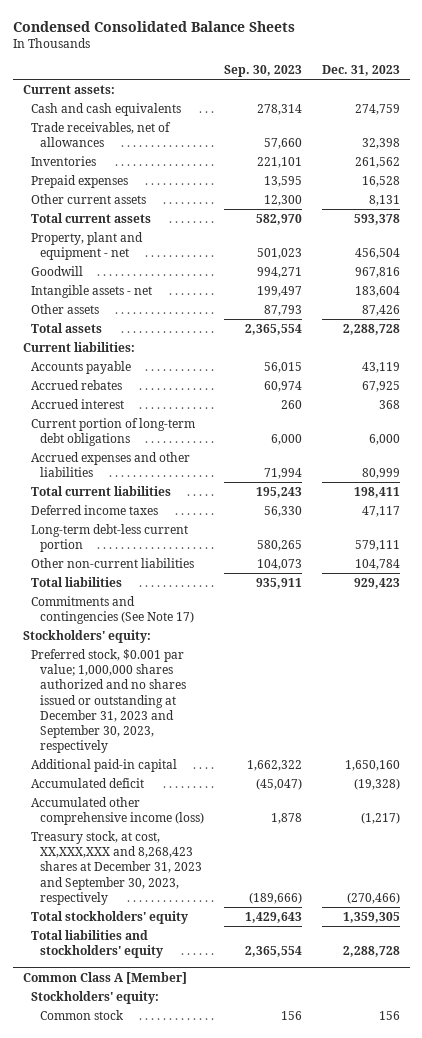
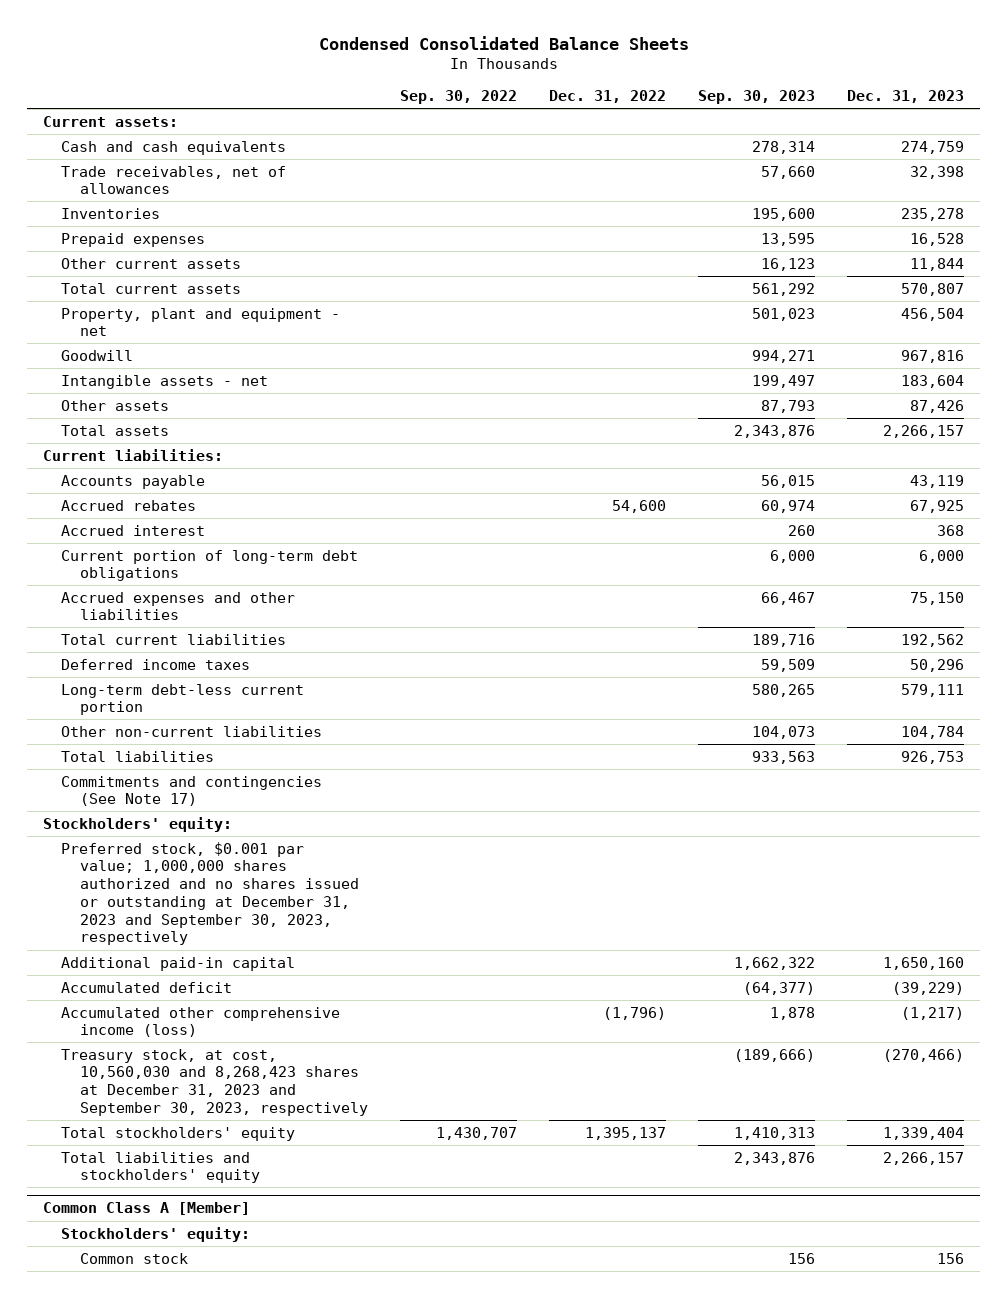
- | Sep. 30, 2023 | Dec. 31, 2023
+ | Sep. 30, 2022 | Dec. 31, 2022 | Sep. 30, 2023 | Dec. 31, 2023
- Inventories | 221,101 | 261,562
+ Inventories | | | 195,600 | 235,278
- Other current assets | 12,300 | 8,131
- Total current assets | 582,970 | 593,378
+ Other current assets | | | 16,123 | 11,844
+ Total current assets | | | 561,292 | 570,807
- Total assets | 2,365,554 | 2,288,728
+ Total assets | | | 2,343,876 | 2,266,157
- Accrued expenses and other liabilities | 71,994 | 80,999
- Total current liabilities | 195,243 | 198,411
- Deferred income taxes | 56,330 | 47,117
+ Accrued expenses and other liabilities | | | 66,467 | 75,150
+ Total current liabilities | | | 189,716 | 192,562
+ Deferred income taxes | | | 59,509 | 50,296
- Total liabilities | 935,911 | 929,423
+ Total liabilities | | | 933,563 | 926,753
- Accumulated deficit | (45,047) | (19,328)
+ Accumulated deficit | | | (64,377) | (39,229)
- Treasury stock, at cost, XX,XXX,XXX and 8,268,423 shares at December 31, 2023 and September 30, 2023, respectively | (189,666) | (270,466)
- Total stockholders' equity | 1,429,643 | 1,359,305
- Total liabilities and stockholders' equity | 2,365,554 | 2,288,728
+ Treasury stock, at cost, 10,560,030 and 8,268,423 shares at December 31, 2023 and September 30, 2023, respectively | | | (189,666) | (270,466)
+ Total stockholders' equity | 1,430,707 | 1,395,137 | 1,410,313 | 1,339,404
+ Total liabilities and stockholders' equity | | | 2,343,876 | 2,266,157

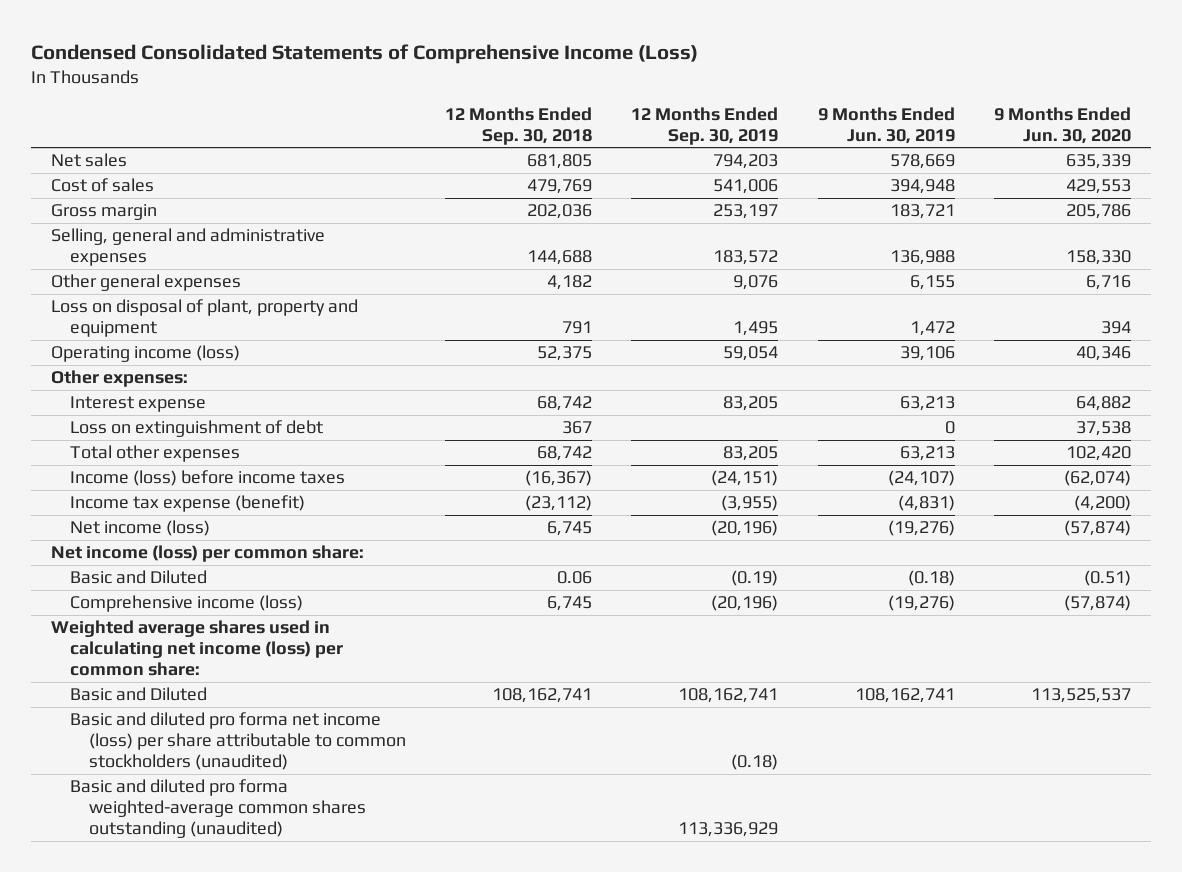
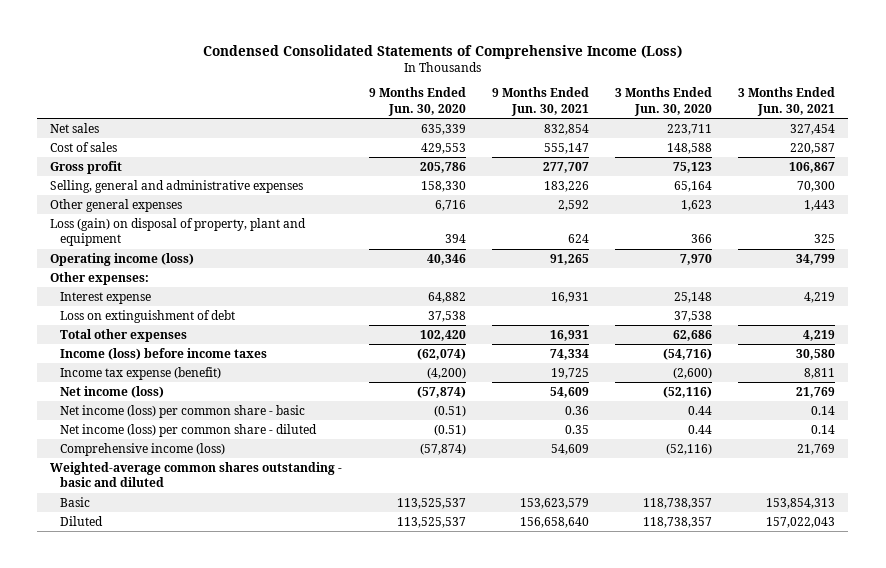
- | 12 Months Ended Sep. 30, 2018 | 12 Months Ended Sep. 30, 2019 | 9 Months Ended Jun. 30, 2019 | 9 Months Ended Jun. 30, 2020
+ | 9 Months Ended Jun. 30, 2020 | 9 Months Ended Jun. 30, 2021 | 3 Months Ended Jun. 30, 2020 | 3 Months Ended Jun. 30, 2021
- Gross margin | 202,036 | 253,197 | 183,721 | 205,786
+ Gross profit | 205,786 | 277,707 | 75,123 | 106,867
- Loss on disposal of plant, property and equipment | 791 | 1,495 | 1,472 | 394
+ Loss (gain) on disposal of property, plant and equipment | 394 | 624 | 366 | 325
- Net income (loss) per common share:
- Basic and Diluted | 0.06 | (0.19) | (0.18) | (0.51)
+ Net income (loss) per common share - basic | (0.51) | 0.36 | 0.44 | 0.14
+ Net income (loss) per common share - diluted | (0.51) | 0.35 | 0.44 | 0.14
- Weighted average shares used in calculating net income (loss) per common share:
- Basic and Diluted | 108,162,741 | 108,162,741 | 108,162,741 | 113,525,537
- Basic and diluted pro forma net income (loss) per share attributable to common stockholders (unaudited) | | (0.18) | |
- Basic and diluted pro forma weighted-average common shares outstanding (unaudited) | | 113,336,929 | |
+ Weighted-average common shares outstanding - basic and diluted
+ Basic | 113,525,537 | 153,623,579 | 118,738,357 | 153,854,313
+ Diluted | 113,525,537 | 156,658,640 | 118,738,357 | 157,022,043

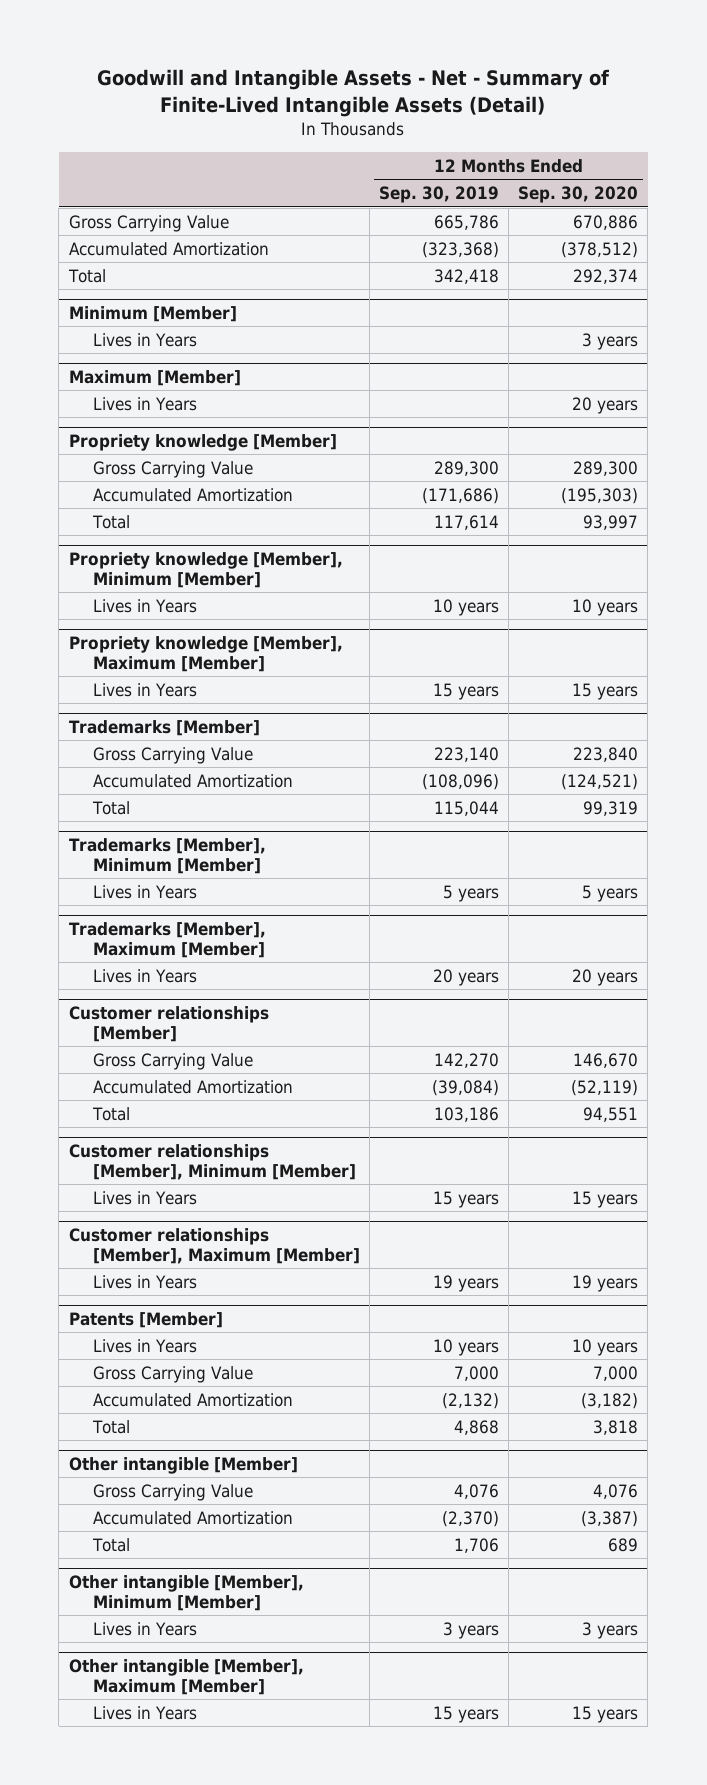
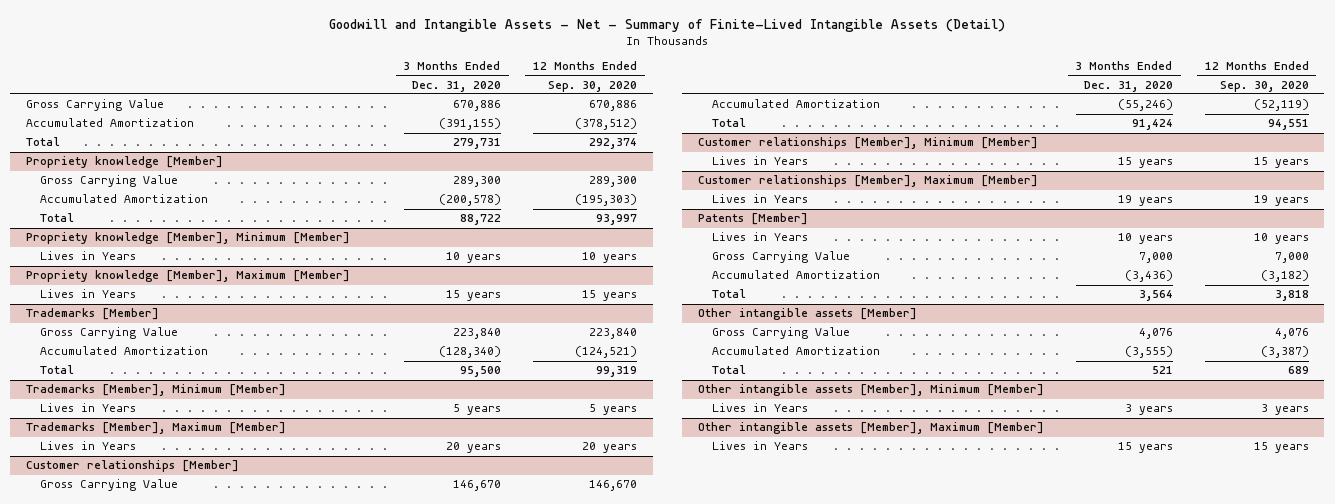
- | 12 Months Ended Sep. 30, 2019 | 12 Months Ended Sep. 30, 2020
+ | 3 Months Ended Dec. 31, 2020 | 12 Months Ended Sep. 30, 2020
- Minimum [Member]
- Lives in Years | | 3 years
- Maximum [Member]
- Lives in Years | | 20 years
- Other intangible [Member]
+ Other intangible assets [Member]
- Other intangible [Member], Minimum [Member]
+ Other intangible assets [Member], Minimum [Member]
- Other intangible [Member], Maximum [Member]
+ Other intangible assets [Member], Maximum [Member]

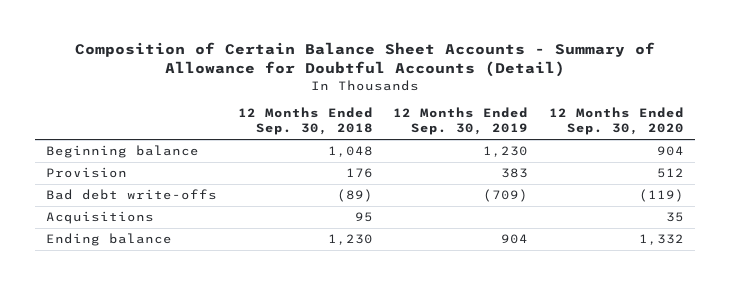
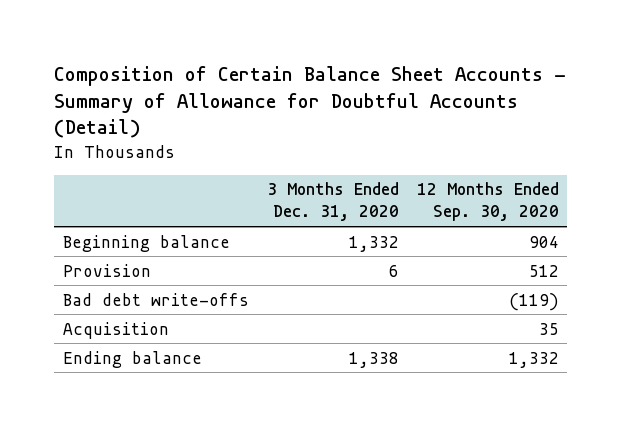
- | 12 Months Ended Sep. 30, 2018 | 12 Months Ended Sep. 30, 2019 | 12 Months Ended Sep. 30, 2020
+ | 3 Months Ended Dec. 31, 2020 | 12 Months Ended Sep. 30, 2020
- Acquisitions | 95 | | 35
+ Acquisition | | 35

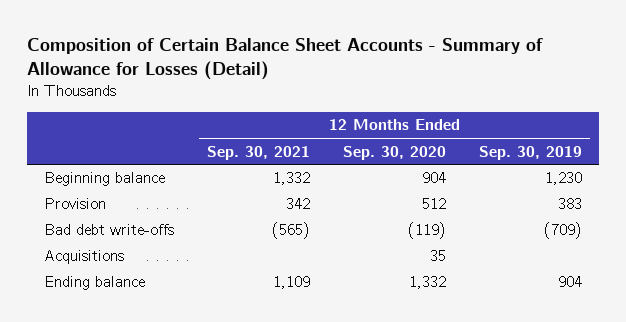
- Composition of Certain Balance Sheet Accounts - Summary of Allowance for Doubtful Accounts (Detail)
+ Composition of Certain Balance Sheet Accounts - Summary of Allowance for Losses (Detail)
- | 3 Months Ended Dec. 31, 2020 | 12 Months Ended Sep. 30, 2020
+ | 12 Months Ended Sep. 30, 2021 | 12 Months Ended Sep. 30, 2020 | 12 Months Ended Sep. 30, 2019
- Acquisition | | 35
+ Acquisitions | | 35 |

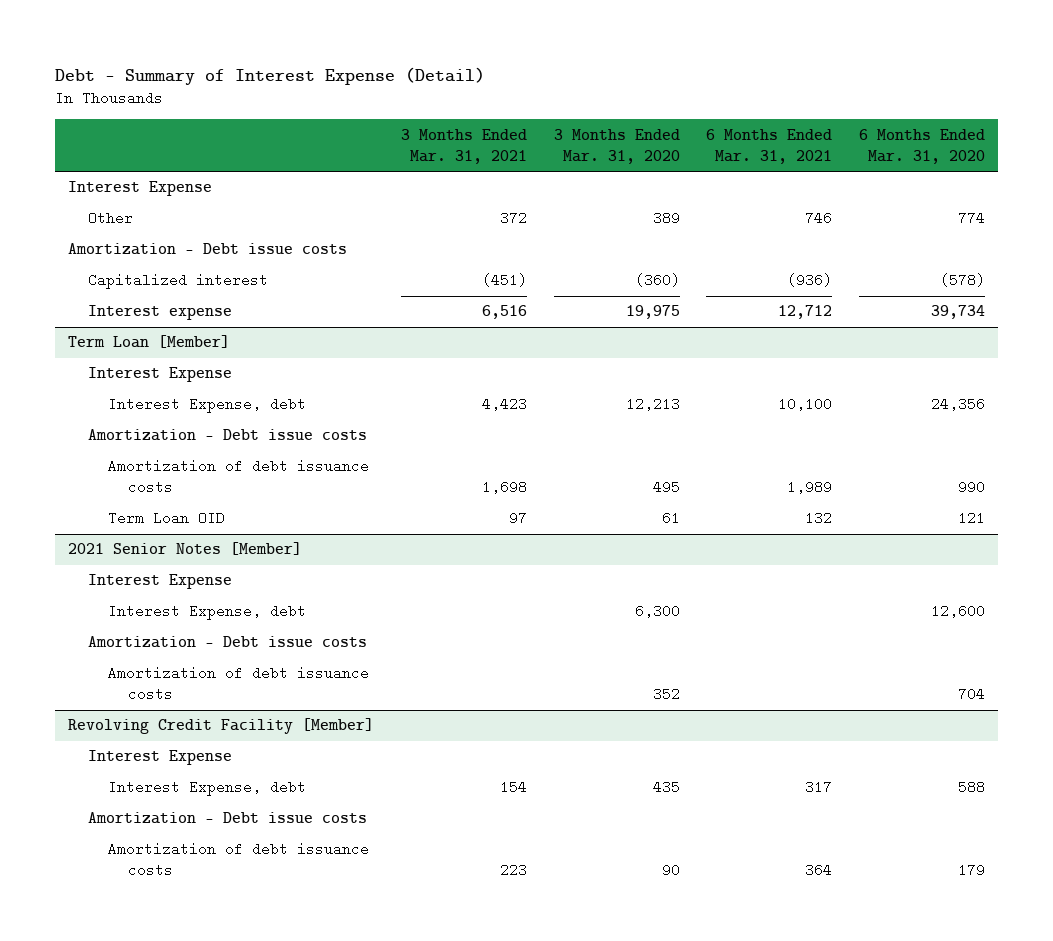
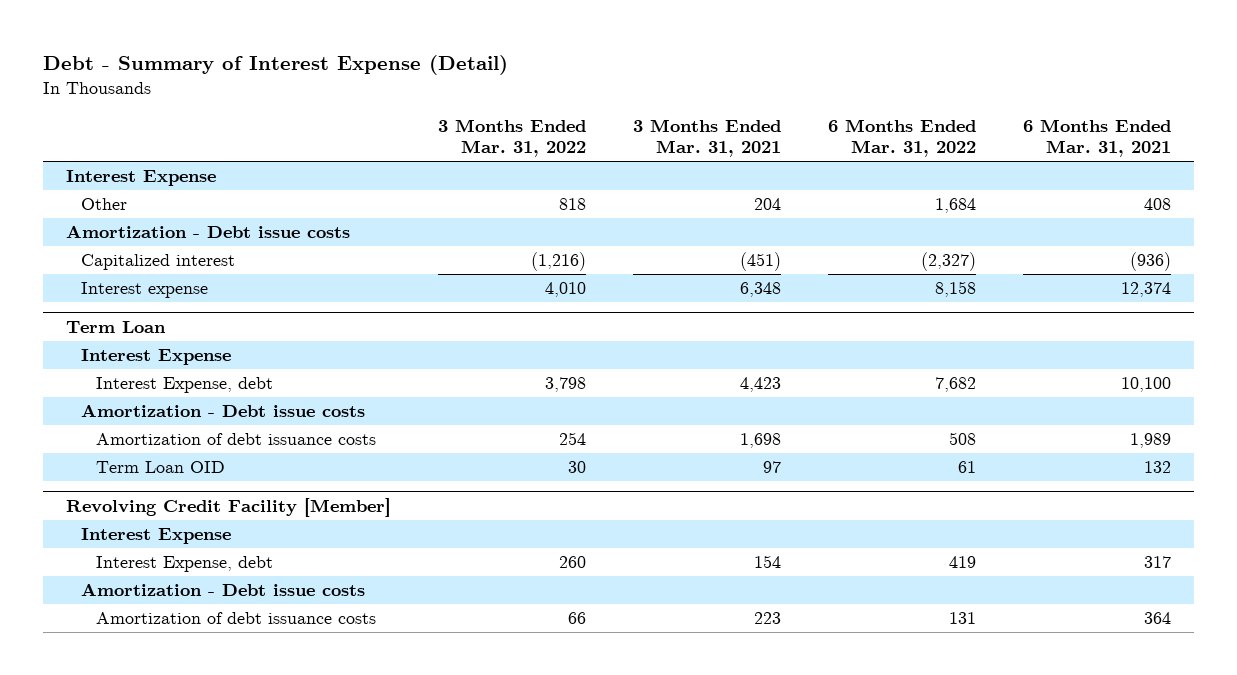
- | 3 Months Ended Mar. 31, 2021 | 3 Months Ended Mar. 31, 2020 | 6 Months Ended Mar. 31, 2021 | 6 Months Ended Mar. 31, 2020
+ | 3 Months Ended Mar. 31, 2022 | 3 Months Ended Mar. 31, 2021 | 6 Months Ended Mar. 31, 2022 | 6 Months Ended Mar. 31, 2021
- Other | 372 | 389 | 746 | 774
+ Other | 818 | 204 | 1,684 | 408
- Interest expense | 6,516 | 19,975 | 12,712 | 39,734
- Term Loan [Member]
+ Interest expense | 4,010 | 6,348 | 8,158 | 12,374
+ Term Loan
- 2021 Senior Notes [Member]
- Interest Expense
- Interest Expense, debt | | 6,300 | | 12,600
- Amortization - Debt issue costs
- Amortization of debt issuance costs | | 352 | | 704

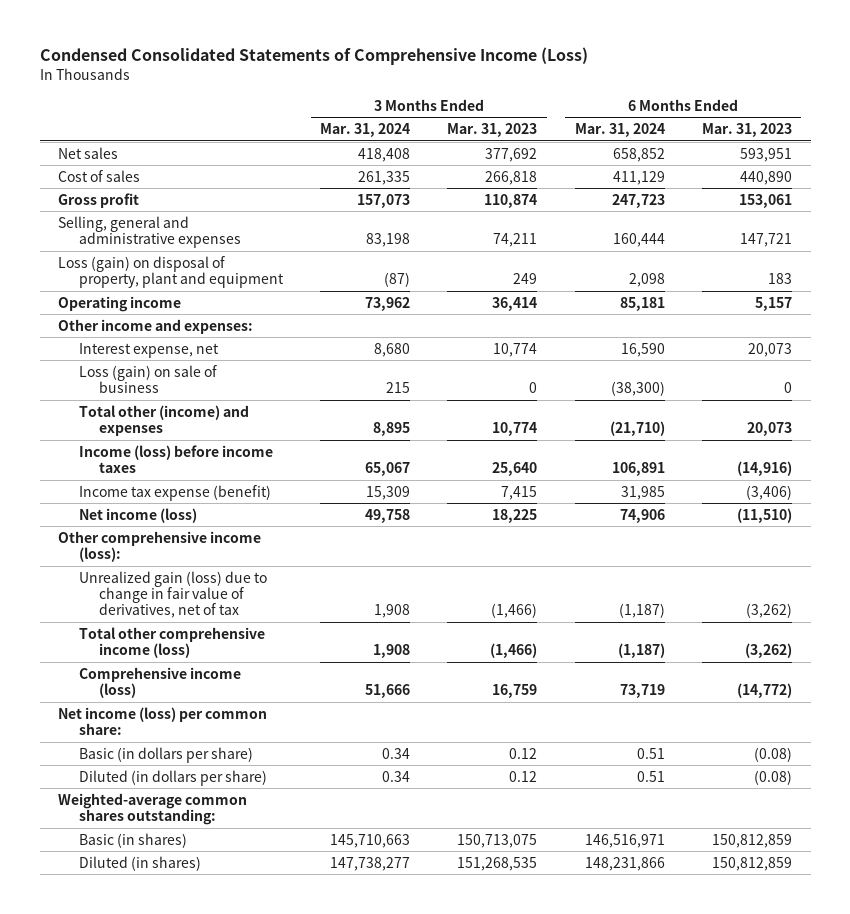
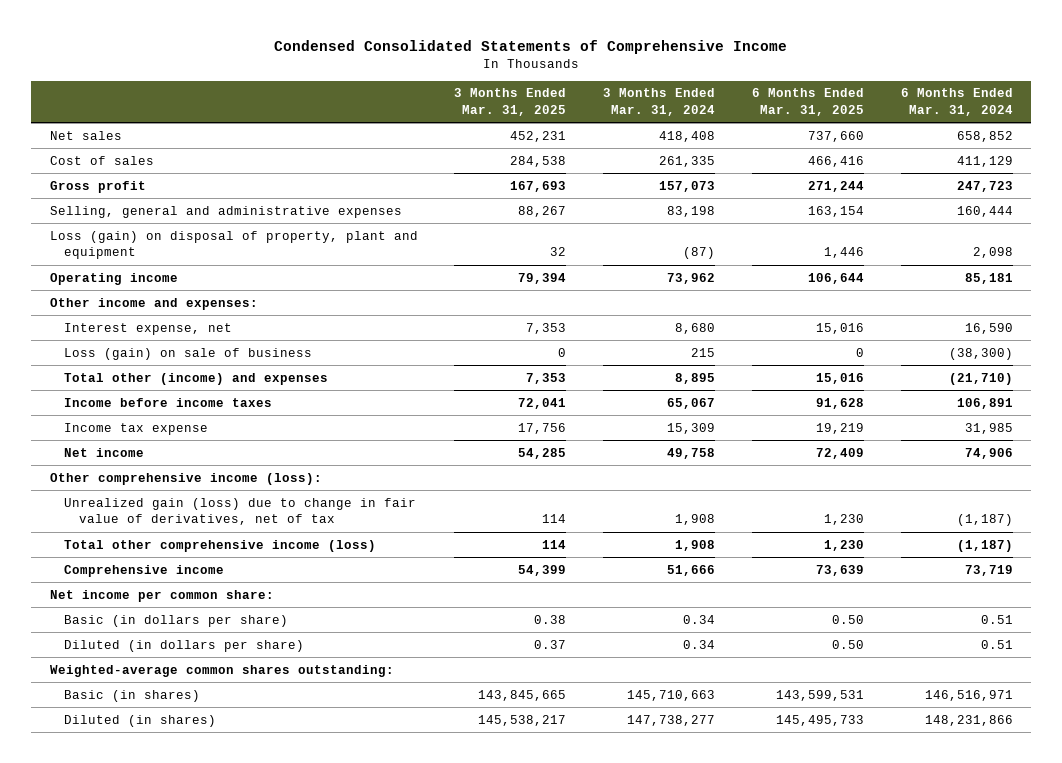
- Condensed Consolidated Statements of Comprehensive Income (Loss)
+ Condensed Consolidated Statements of Comprehensive Income
- | 3 Months Ended Mar. 31, 2024 | 3 Months Ended Mar. 31, 2023 | 6 Months Ended Mar. 31, 2024 | 6 Months Ended Mar. 31, 2023
+ | 3 Months Ended Mar. 31, 2025 | 3 Months Ended Mar. 31, 2024 | 6 Months Ended Mar. 31, 2025 | 6 Months Ended Mar. 31, 2024
- Income (loss) before income taxes | 65,067 | 25,640 | 106,891 | (14,916)
- Income tax expense (benefit) | 15,309 | 7,415 | 31,985 | (3,406)
- Net income (loss) | 49,758 | 18,225 | 74,906 | (11,510)
+ Income before income taxes | 72,041 | 65,067 | 91,628 | 106,891
+ Income tax expense | 17,756 | 15,309 | 19,219 | 31,985
+ Net income | 54,285 | 49,758 | 72,409 | 74,906
- Comprehensive income (loss) | 51,666 | 16,759 | 73,719 | (14,772)
- Net income (loss) per common share:
+ Comprehensive income | 54,399 | 51,666 | 73,639 | 73,719
+ Net income per common share:

